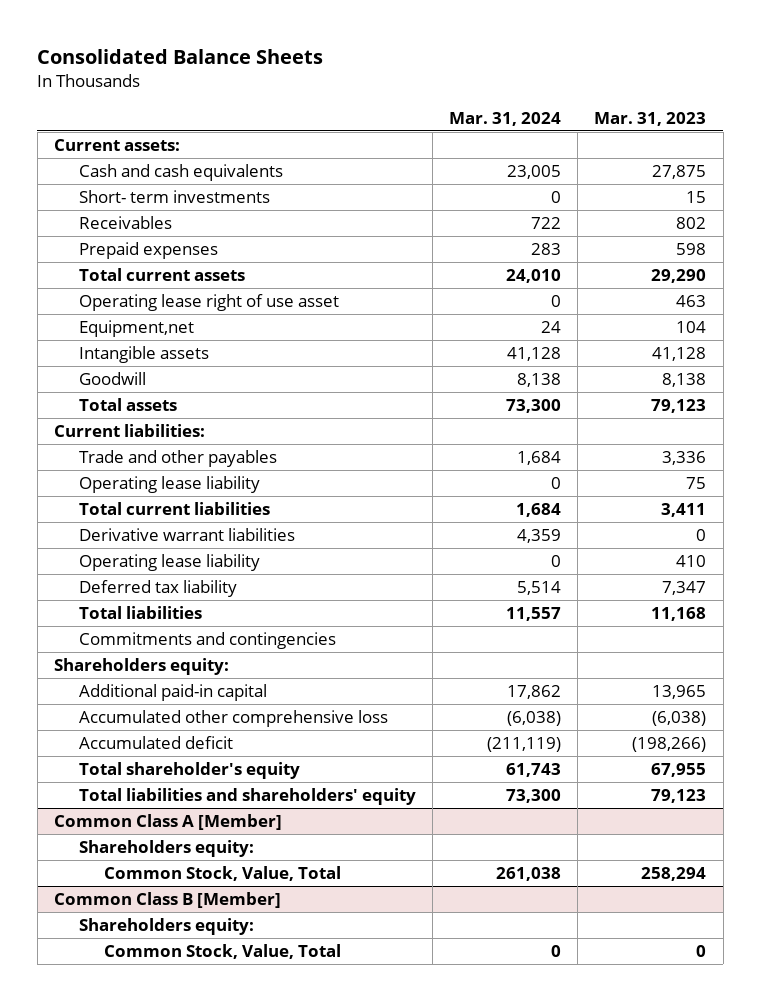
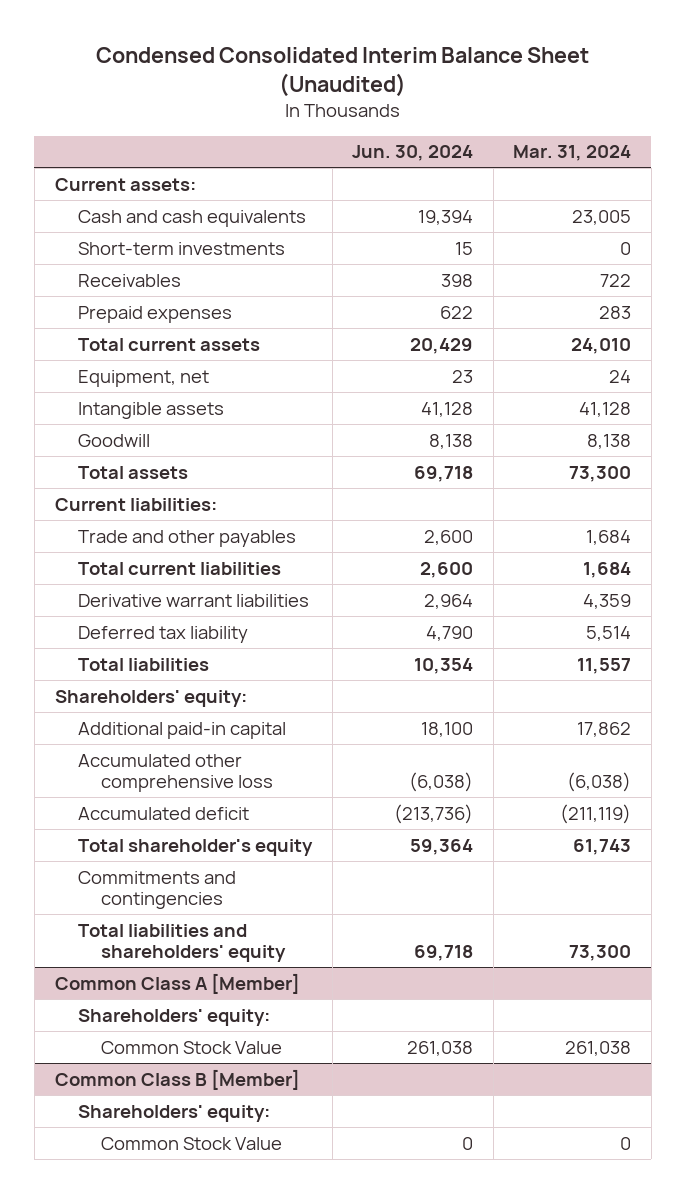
- Consolidated Balance Sheets
+ Condensed Consolidated Interim Balance Sheet (Unaudited)
- | Mar. 31, 2024 | Mar. 31, 2023
+ | Jun. 30, 2024 | Mar. 31, 2024
- Short- term investments | 0 | 15
+ Short-term investments | 15 | 0
- Operating lease right of use asset | 0 | 463
- Equipment,net | 24 | 104
+ Equipment, net | 23 | 24
- Operating lease liability | 0 | 75
- Operating lease liability | 0 | 410
- Shareholders equity:
+ Shareholders' equity:
moved down: Commitments and contingencies
@ Common Class A [Member]
- Shareholders equity:
- Common Stock, Value, Total | 261,038 | 258,294
+ Shareholders' equity:
+ Common Stock Value | 261,038 | 261,038
@ Common Class B [Member]
- Shareholders equity:
- Common Stock, Value, Total | 0 | 0
+ Shareholders' equity:
+ Common Stock Value | 0 | 0

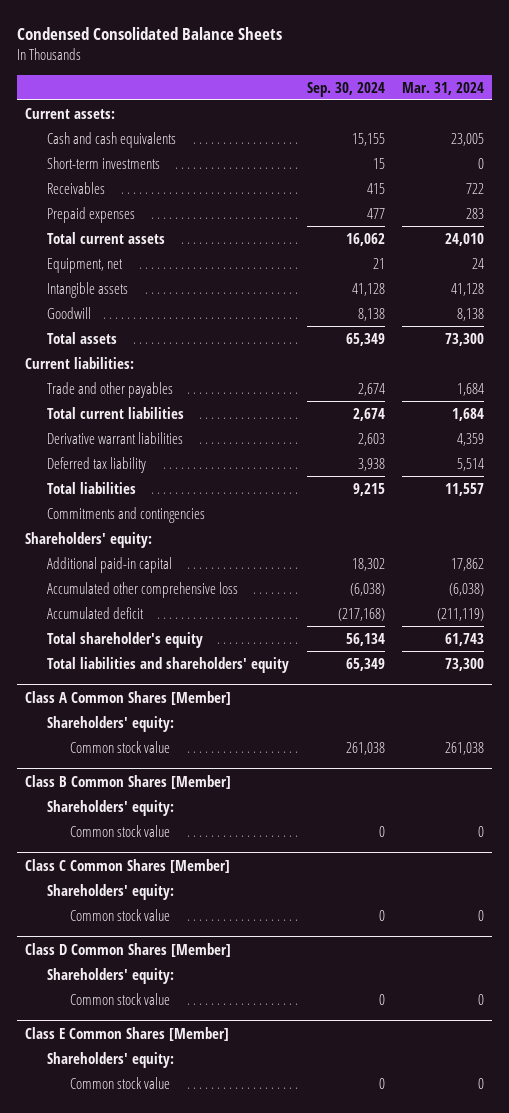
- Condensed Consolidated Interim Balance Sheet (Unaudited)
+ Condensed Consolidated Balance Sheets
- | Jun. 30, 2024 | Mar. 31, 2024
+ | Sep. 30, 2024 | Mar. 31, 2024
moved up: Commitments and contingencies
- Common Class A [Member]
+ Class A Common Shares [Member]
- Common Stock Value | 261,038 | 261,038
- Common Class B [Member]
+ Common stock value | 261,038 | 261,038
+ Class B Common Shares [Member]
- Common Stock Value | 0 | 0
+ Common stock value | 0 | 0
+ Class C Common Shares [Member]
+ Shareholders' equity:
+ Common stock value | 0 | 0
+ Class D Common Shares [Member]
+ Shareholders' equity:
+ Common stock value | 0 | 0
+ Class E Common Shares [Member]
+ Shareholders' equity:
+ Common stock value | 0 | 0

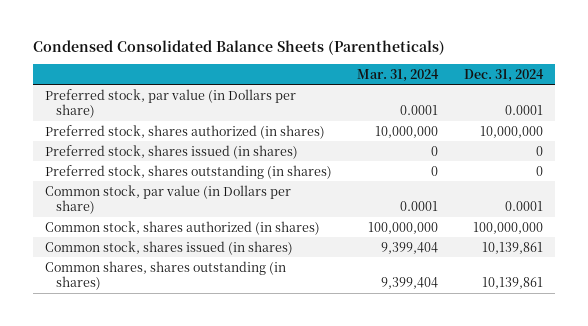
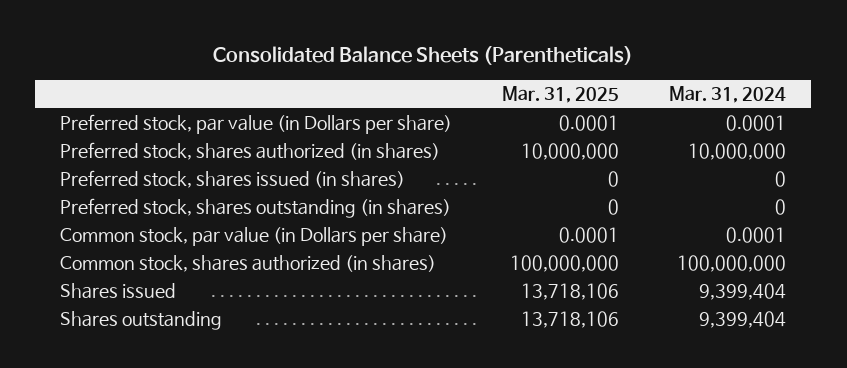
- Condensed Consolidated Balance Sheets (Parentheticals)
+ Consolidated Balance Sheets (Parentheticals)
- | Mar. 31, 2024 | Dec. 31, 2024
+ | Mar. 31, 2025 | Mar. 31, 2024
- Common stock, shares issued (in shares) | 9,399,404 | 10,139,861
- Common shares, shares outstanding (in shares) | 9,399,404 | 10,139,861
+ Shares issued | 13,718,106 | 9,399,404
+ Shares outstanding | 13,718,106 | 9,399,404

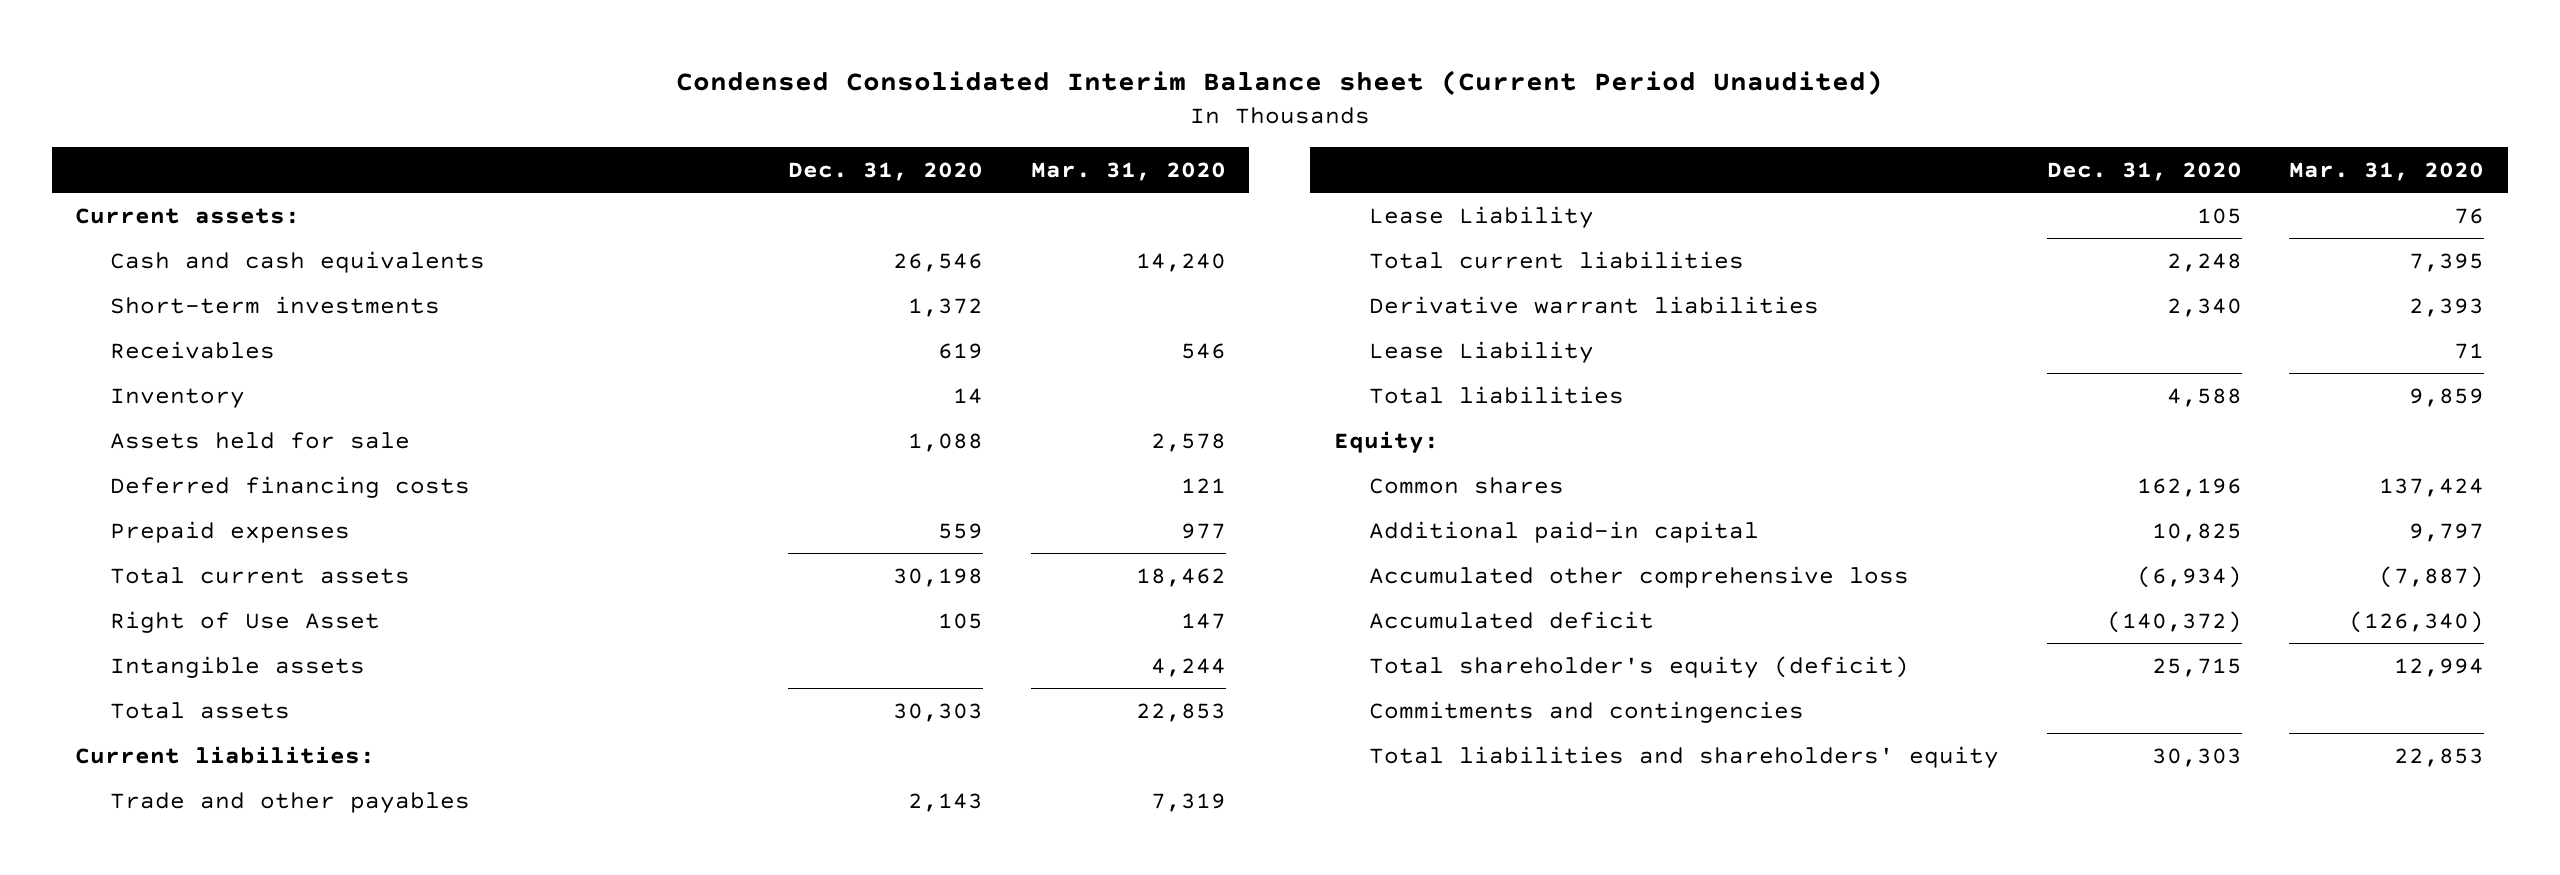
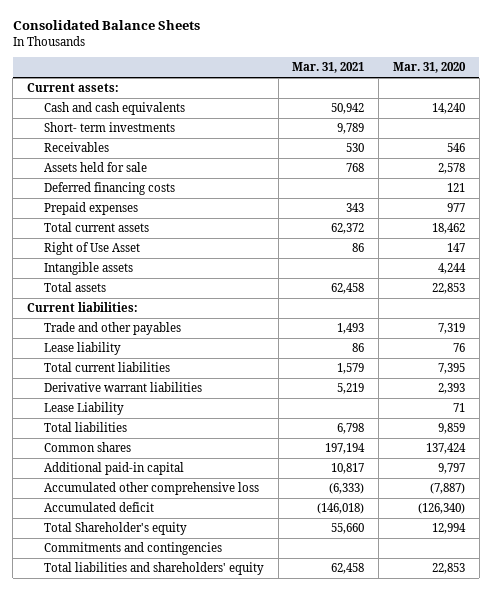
- Condensed Consolidated Interim Balance sheet (Current Period Unaudited)
+ Consolidated Balance Sheets
- | Dec. 31, 2020 | Mar. 31, 2020
+ | Mar. 31, 2021 | Mar. 31, 2020
- Short-term investments | 1,372 |
+ Short- term investments | 9,789 |
- Inventory | 14 |
- Lease Liability | 105 | 76
+ Lease liability | 86 | 76
- Equity:
- Total shareholder's equity (deficit) | 25,715 | 12,994
+ Total Shareholder's equity | 55,660 | 12,994

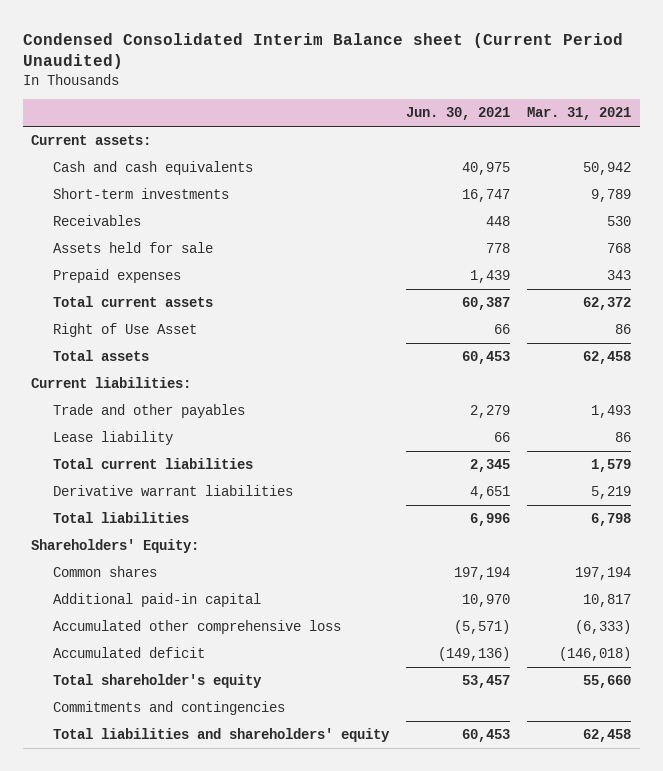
- Consolidated Balance Sheets
+ Condensed Consolidated Interim Balance sheet (Current Period Unaudited)
- | Mar. 31, 2021 | Mar. 31, 2020
+ | Jun. 30, 2021 | Mar. 31, 2021
- Short- term investments | 9,789 |
+ Short-term investments | 16,747 | 9,789
- Deferred financing costs | | 121
- Intangible assets | | 4,244
- Lease Liability | | 71
+ Shareholders' Equity:
- Total Shareholder's equity | 55,660 | 12,994
+ Total shareholder's equity | 53,457 | 55,660

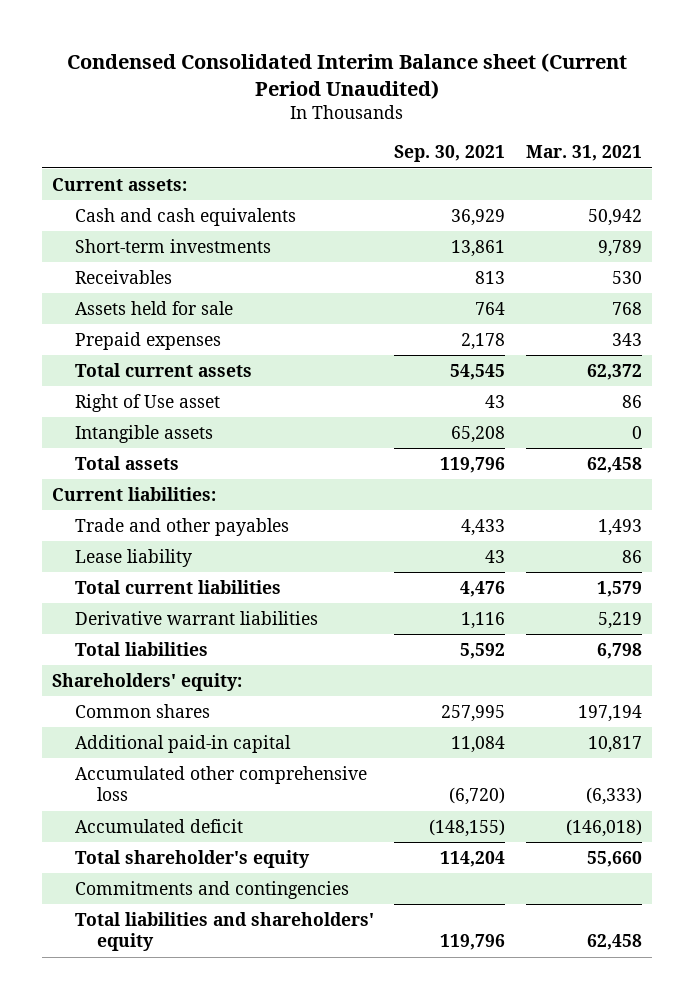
- | Jun. 30, 2021 | Mar. 31, 2021
+ | Sep. 30, 2021 | Mar. 31, 2021
- Right of Use Asset | 66 | 86
+ Right of Use asset | 43 | 86
+ Intangible assets | 65,208 | 0
- Shareholders' Equity:
+ Shareholders' equity:

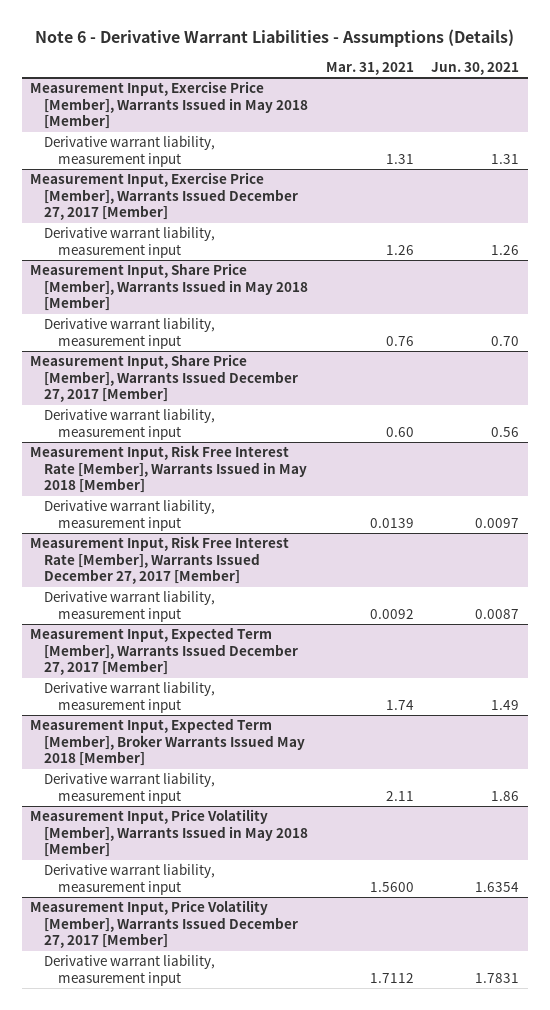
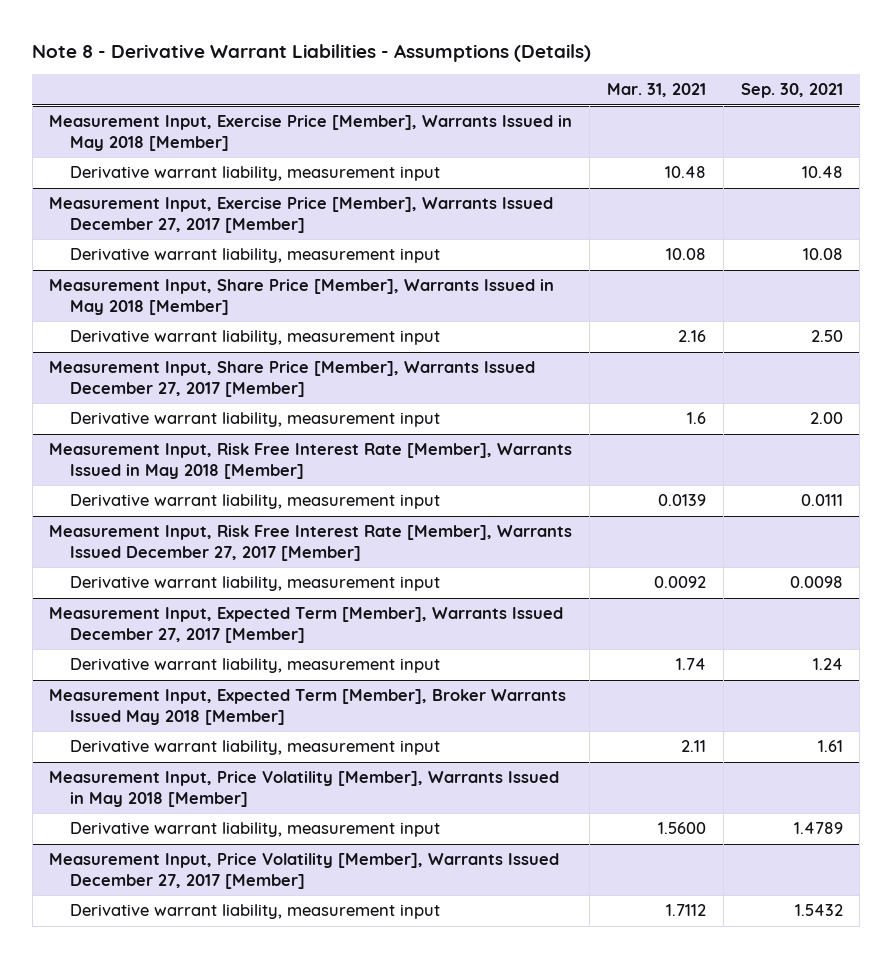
- Note 6 - Derivative Warrant Liabilities - Assumptions (Details)
+ Note 8 - Derivative Warrant Liabilities - Assumptions (Details)
- | Mar. 31, 2021 | Jun. 30, 2021
+ | Mar. 31, 2021 | Sep. 30, 2021
@ Measurement Input, Exercise Price [Member], Warrants Issued in May 2018 [Member]
- Derivative warrant liability, measurement input | 1.31 | 1.31
+ Derivative warrant liability, measurement input | 10.48 | 10.48
@ Measurement Input, Exercise Price [Member], Warrants Issued December 27, 2017 [Member]
- Derivative warrant liability, measurement input | 1.26 | 1.26
+ Derivative warrant liability, measurement input | 10.08 | 10.08
@ Measurement Input, Share Price [Member], Warrants Issued in May 2018 [Member]
- Derivative warrant liability, measurement input | 0.76 | 0.70
+ Derivative warrant liability, measurement input | 2.16 | 2.50
@ Measurement Input, Share Price [Member], Warrants Issued December 27, 2017 [Member]
- Derivative warrant liability, measurement input | 0.60 | 0.56
+ Derivative warrant liability, measurement input | 1.6 | 2.00

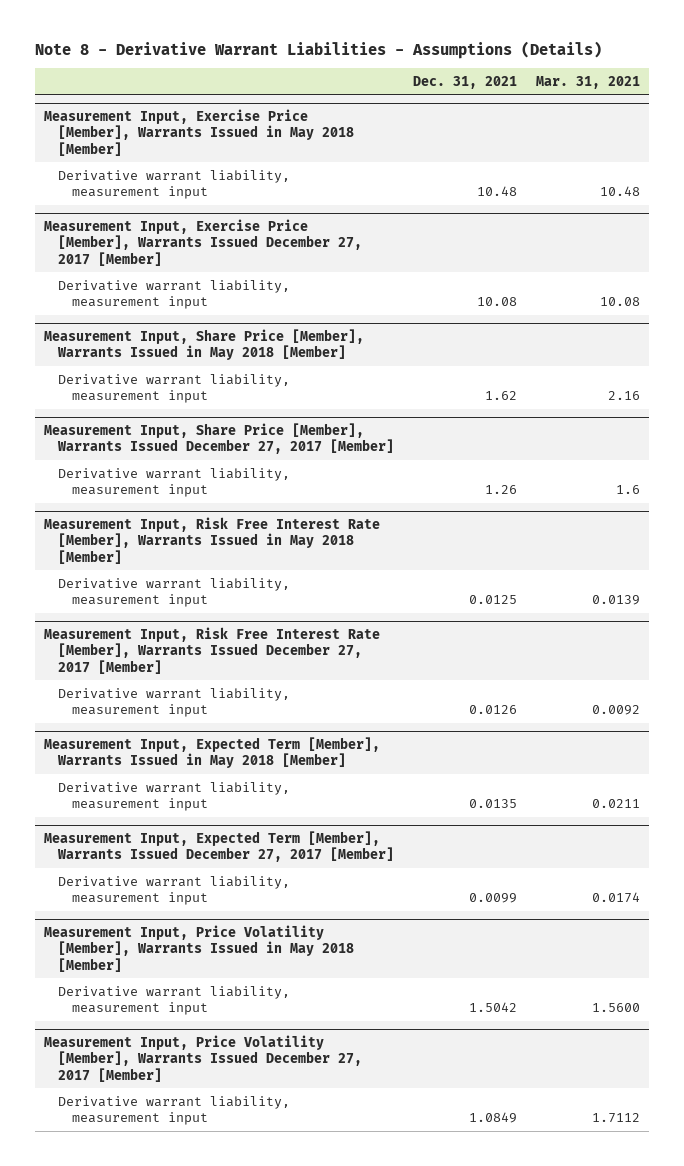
- | Mar. 31, 2021 | Sep. 30, 2021
+ | Dec. 31, 2021 | Mar. 31, 2021
+ Measurement Input, Expected Term [Member], Warrants Issued in May 2018 [Member]
+ Derivative warrant liability, measurement input | 0.0135 | 0.0211
@ Measurement Input, Expected Term [Member], Warrants Issued December 27, 2017 [Member]
- Derivative warrant liability, measurement input | 1.74 | 1.24
- Measurement Input, Expected Term [Member], Broker Warrants Issued May 2018 [Member]
- Derivative warrant liability, measurement input | 2.11 | 1.61
@ Measurement Input, Expected Term [Member], Warrants Issued December 27, 2017 [Member]
+ Derivative warrant liability, measurement input | 0.0099 | 0.0174

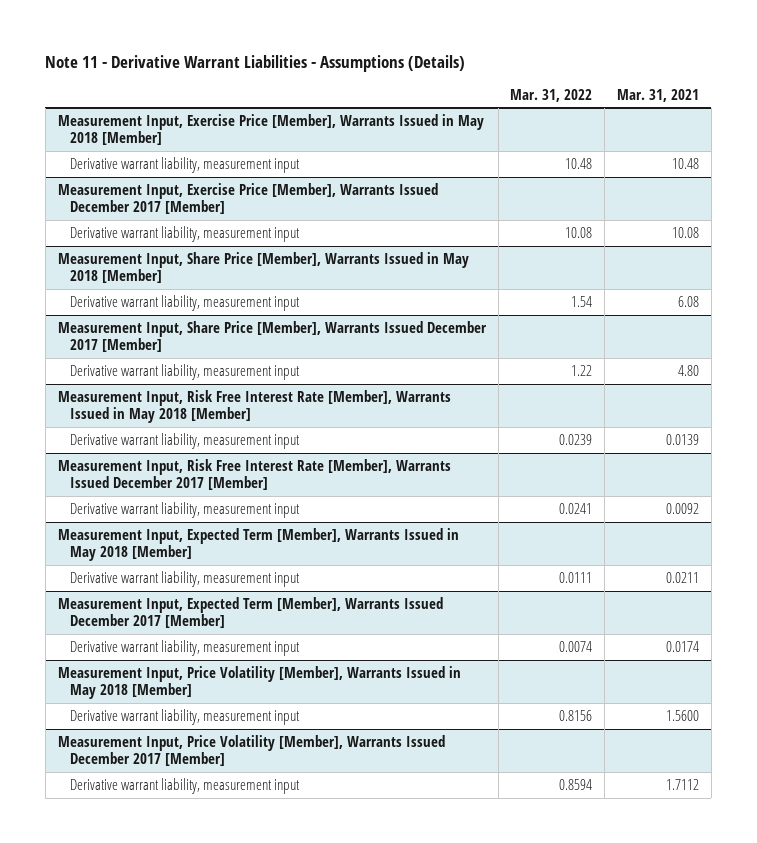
- Note 8 - Derivative Warrant Liabilities - Assumptions (Details)
+ Note 11 - Derivative Warrant Liabilities - Assumptions (Details)
- | Dec. 31, 2021 | Mar. 31, 2021
+ | Mar. 31, 2022 | Mar. 31, 2021
- Measurement Input, Exercise Price [Member], Warrants Issued December 27, 2017 [Member]
+ Measurement Input, Exercise Price [Member], Warrants Issued December 2017 [Member]
@ Measurement Input, Share Price [Member], Warrants Issued in May 2018 [Member]
- Derivative warrant liability, measurement input | 1.62 | 2.16
- Measurement Input, Share Price [Member], Warrants Issued December 27, 2017 [Member]
- Derivative warrant liability, measurement input | 1.26 | 1.6
@ Measurement Input, Share Price [Member], Warrants Issued in May 2018 [Member]
+ Derivative warrant liability, measurement input | 1.54 | 6.08
+ Measurement Input, Share Price [Member], Warrants Issued December 2017 [Member]
+ Derivative warrant liability, measurement input | 1.22 | 4.80
- Measurement Input, Risk Free Interest Rate [Member], Warrants Issued December 27, 2017 [Member]
+ Measurement Input, Risk Free Interest Rate [Member], Warrants Issued December 2017 [Member]
- Measurement Input, Expected Term [Member], Warrants Issued December 27, 2017 [Member]
+ Measurement Input, Expected Term [Member], Warrants Issued December 2017 [Member]
- Measurement Input, Price Volatility [Member], Warrants Issued December 27, 2017 [Member]
+ Measurement Input, Price Volatility [Member], Warrants Issued December 2017 [Member]

